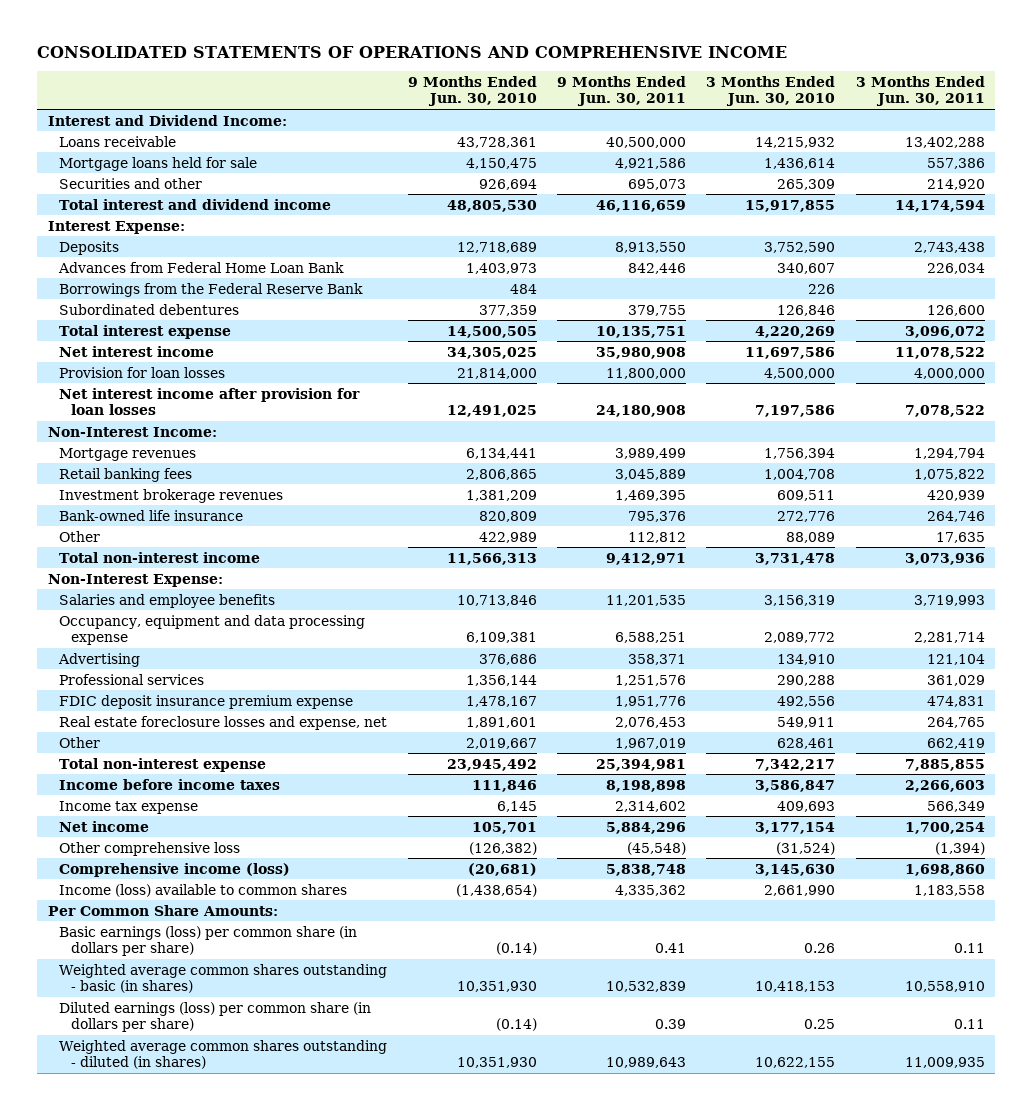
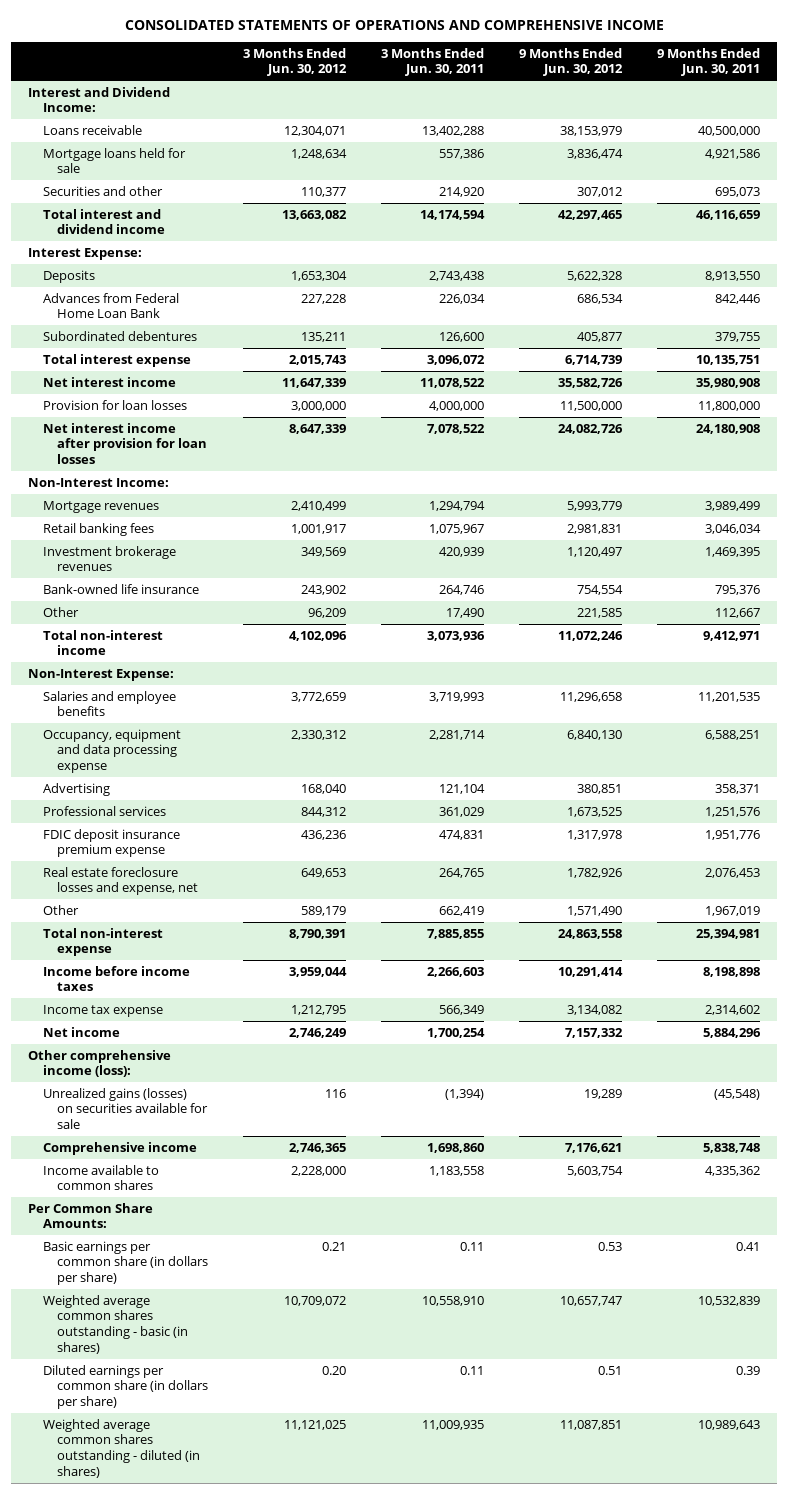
- | 9 Months Ended Jun. 30, 2010 | 9 Months Ended Jun. 30, 2011 | 3 Months Ended Jun. 30, 2010 | 3 Months Ended Jun. 30, 2011
+ | 3 Months Ended Jun. 30, 2012 | 3 Months Ended Jun. 30, 2011 | 9 Months Ended Jun. 30, 2012 | 9 Months Ended Jun. 30, 2011
- Borrowings from the Federal Reserve Bank | 484 | | 226 |
- Retail banking fees | 2,806,865 | 3,045,889 | 1,004,708 | 1,075,822
+ Retail banking fees | 1,001,917 | 1,075,967 | 2,981,831 | 3,046,034
- Other | 422,989 | 112,812 | 88,089 | 17,635
+ Other | 96,209 | 17,490 | 221,585 | 112,667
- Other comprehensive loss | (126,382) | (45,548) | (31,524) | (1,394)
- Comprehensive income (loss) | (20,681) | 5,838,748 | 3,145,630 | 1,698,860
- Income (loss) available to common shares | (1,438,654) | 4,335,362 | 2,661,990 | 1,183,558
+ Other comprehensive income (loss):
+ Unrealized gains (losses) on securities available for sale | 116 | (1,394) | 19,289 | (45,548)
+ Comprehensive income | 2,746,365 | 1,698,860 | 7,176,621 | 5,838,748
+ Income available to common shares | 2,228,000 | 1,183,558 | 5,603,754 | 4,335,362
- Basic earnings (loss) per common share (in dollars per share) | (0.14) | 0.41 | 0.26 | 0.11
+ Basic earnings per common share (in dollars per share) | 0.21 | 0.11 | 0.53 | 0.41
- Diluted earnings (loss) per common share (in dollars per share) | (0.14) | 0.39 | 0.25 | 0.11
+ Diluted earnings per common share (in dollars per share) | 0.20 | 0.11 | 0.51 | 0.39

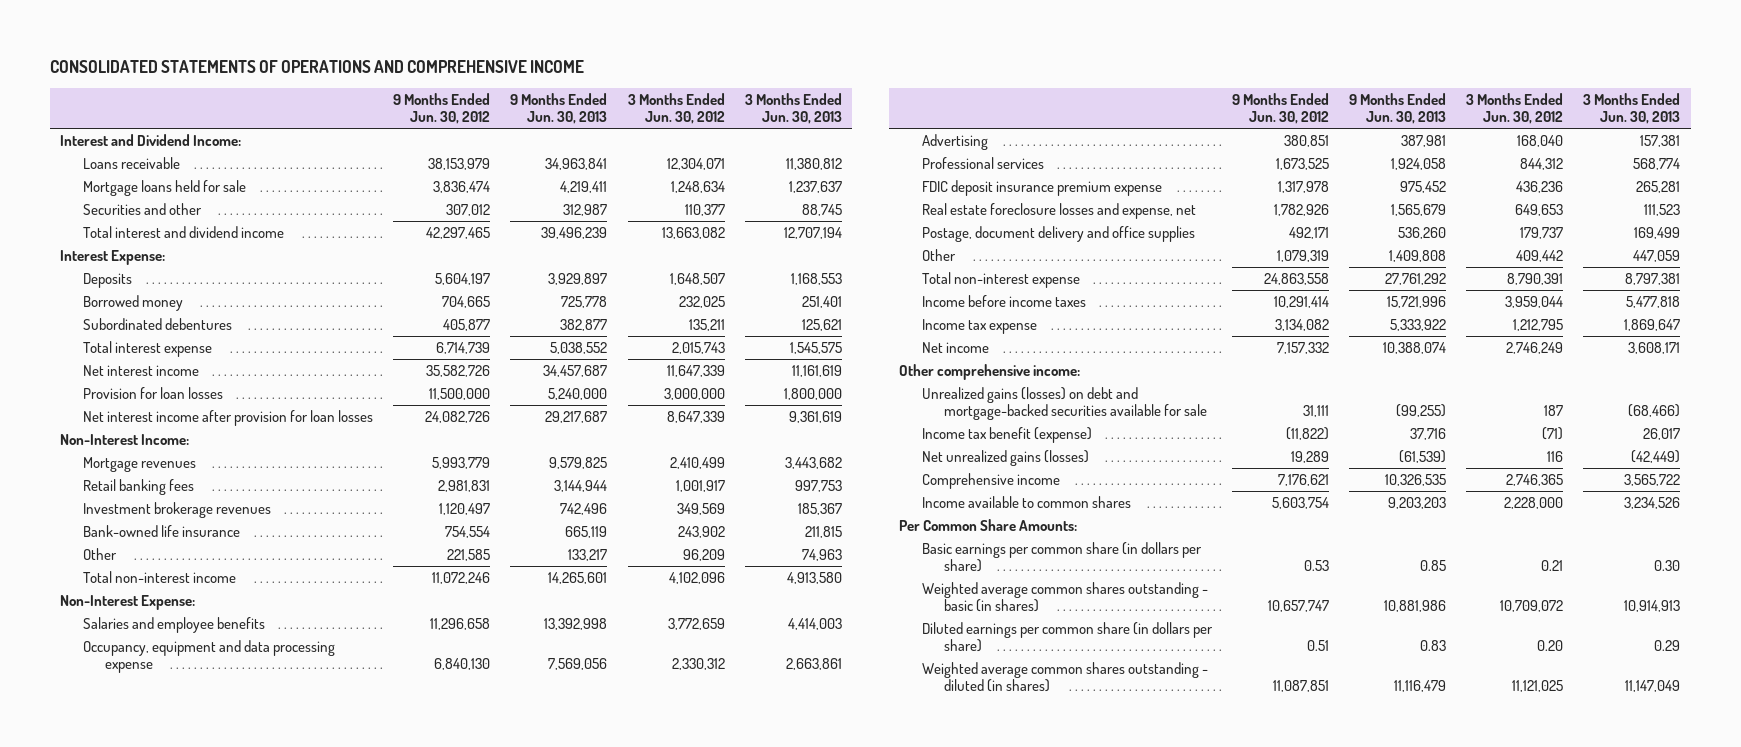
- | 3 Months Ended Jun. 30, 2012 | 3 Months Ended Jun. 30, 2011 | 9 Months Ended Jun. 30, 2012 | 9 Months Ended Jun. 30, 2011
+ | 9 Months Ended Jun. 30, 2012 | 9 Months Ended Jun. 30, 2013 | 3 Months Ended Jun. 30, 2012 | 3 Months Ended Jun. 30, 2013
- Deposits | 1,653,304 | 2,743,438 | 5,622,328 | 8,913,550
- Advances from Federal Home Loan Bank | 227,228 | 226,034 | 686,534 | 842,446
+ Deposits | 5,604,197 | 3,929,897 | 1,648,507 | 1,168,553
+ Borrowed money | 704,665 | 725,778 | 232,025 | 251,401
- Other | 589,179 | 662,419 | 1,571,490 | 1,967,019
+ Postage, document delivery and office supplies | 492,171 | 536,260 | 179,737 | 169,499
+ Other | 1,079,319 | 1,409,808 | 409,442 | 447,059
- Other comprehensive income (loss):
- Unrealized gains (losses) on securities available for sale | 116 | (1,394) | 19,289 | (45,548)
+ Other comprehensive income:
+ Unrealized gains (losses) on debt and mortgage-backed securities available for sale | 31,111 | (99,255) | 187 | (68,466)
+ Income tax benefit (expense) | (11,822) | 37,716 | (71) | 26,017
+ Net unrealized gains (losses) | 19,289 | (61,539) | 116 | (42,449)

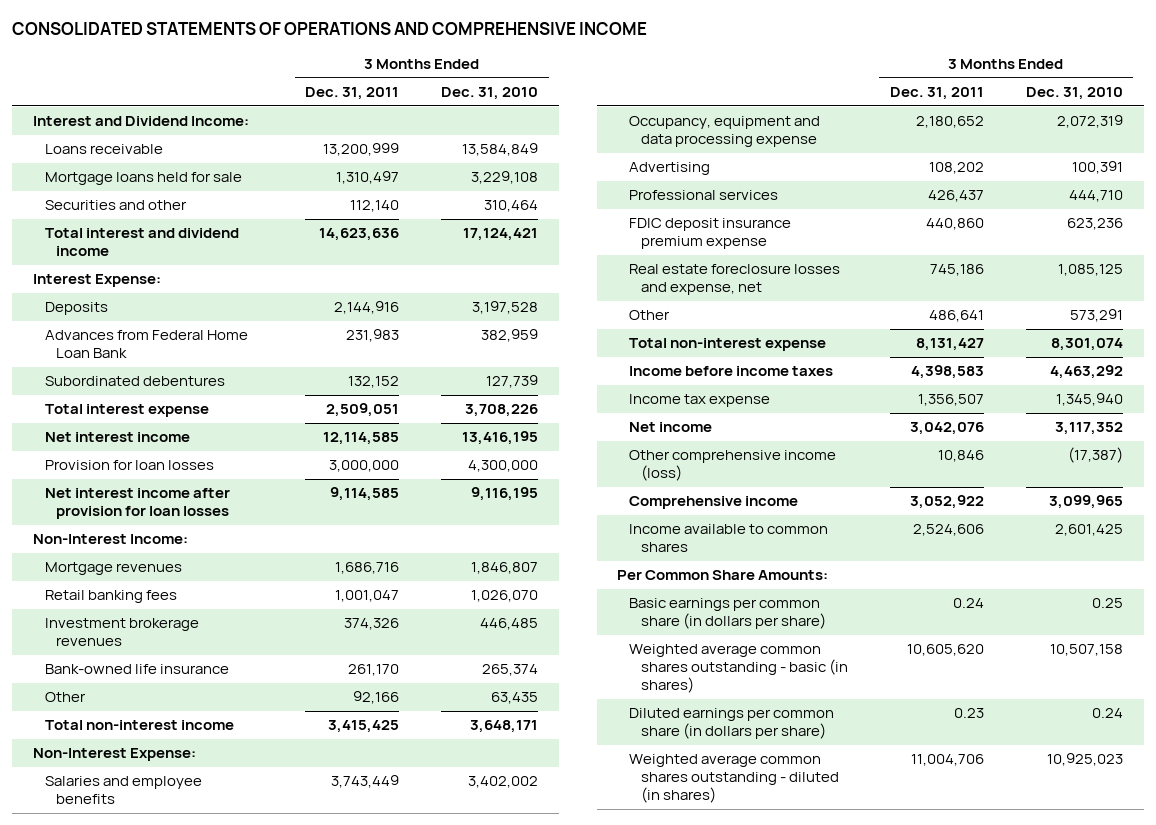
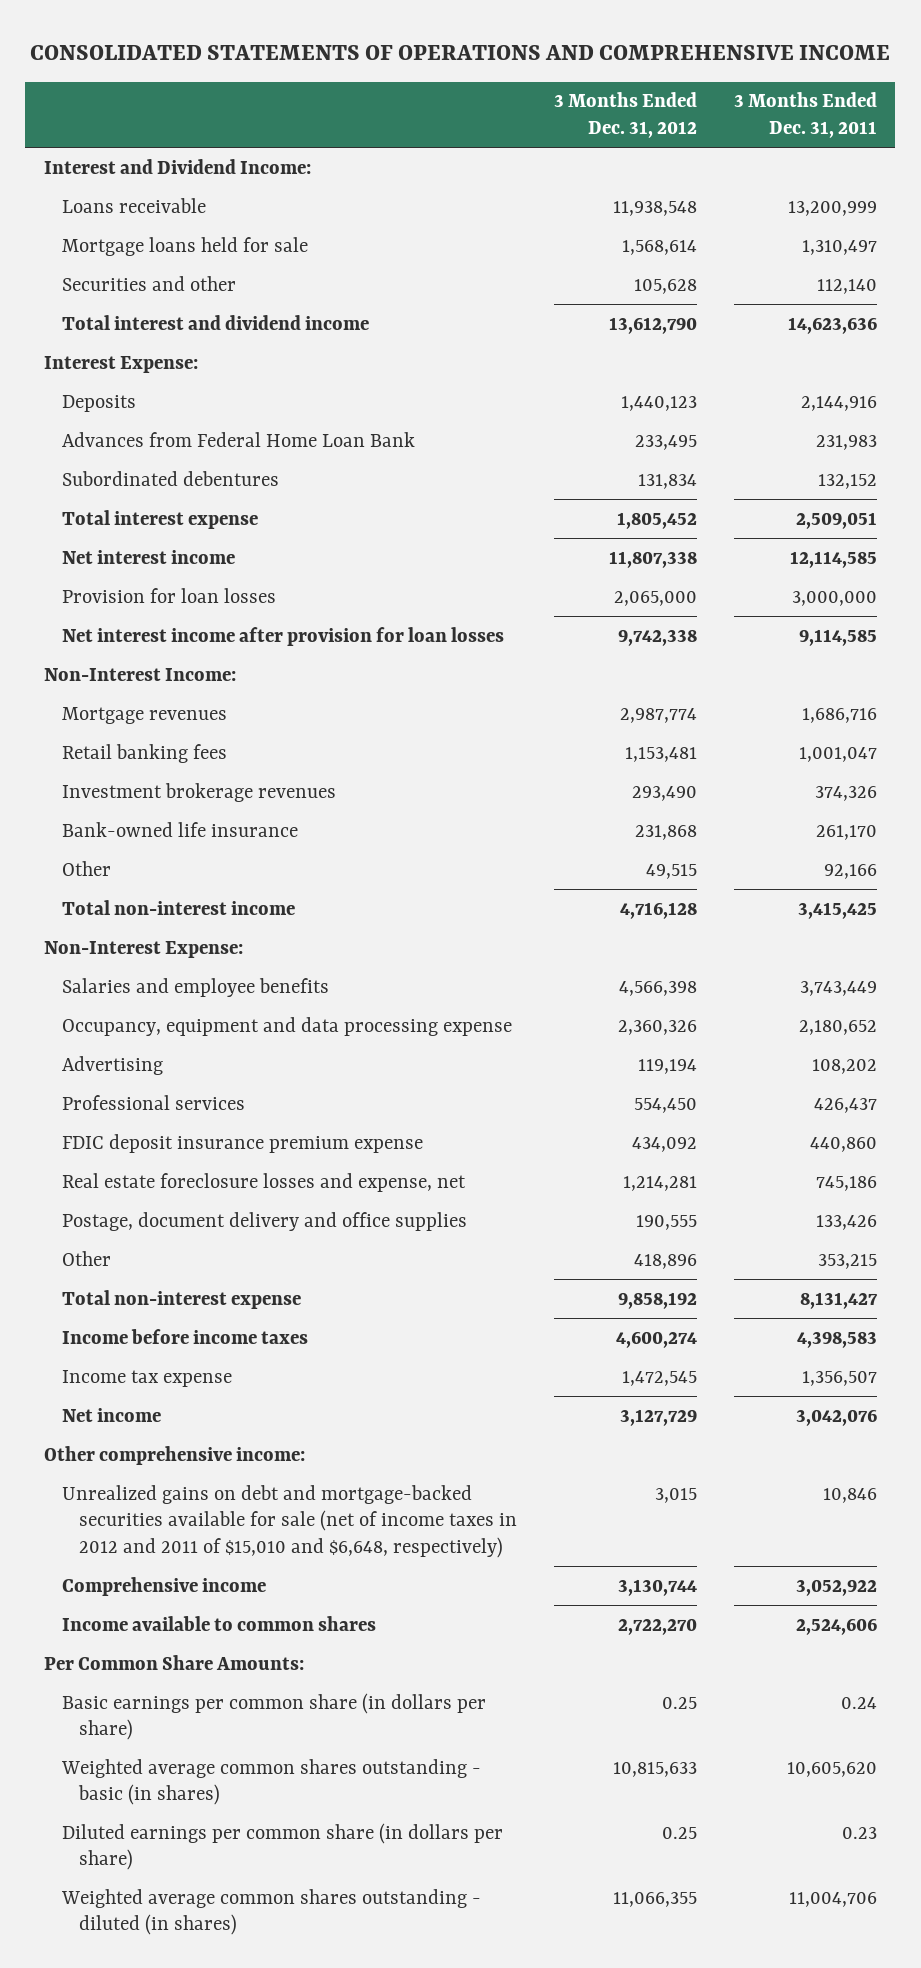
- | 3 Months Ended Dec. 31, 2011 | 3 Months Ended Dec. 31, 2010
+ | 3 Months Ended Dec. 31, 2012 | 3 Months Ended Dec. 31, 2011
- Other | 486,641 | 573,291
+ Postage, document delivery and office supplies | 190,555 | 133,426
+ Other | 418,896 | 353,215
- Other comprehensive income (loss) | 10,846 | (17,387)
+ Other comprehensive income:
+ Unrealized gains on debt and mortgage-backed securities available for sale (net of income taxes in 2012 and 2011 of $15,010 and $6,648, respectively) | 3,015 | 10,846

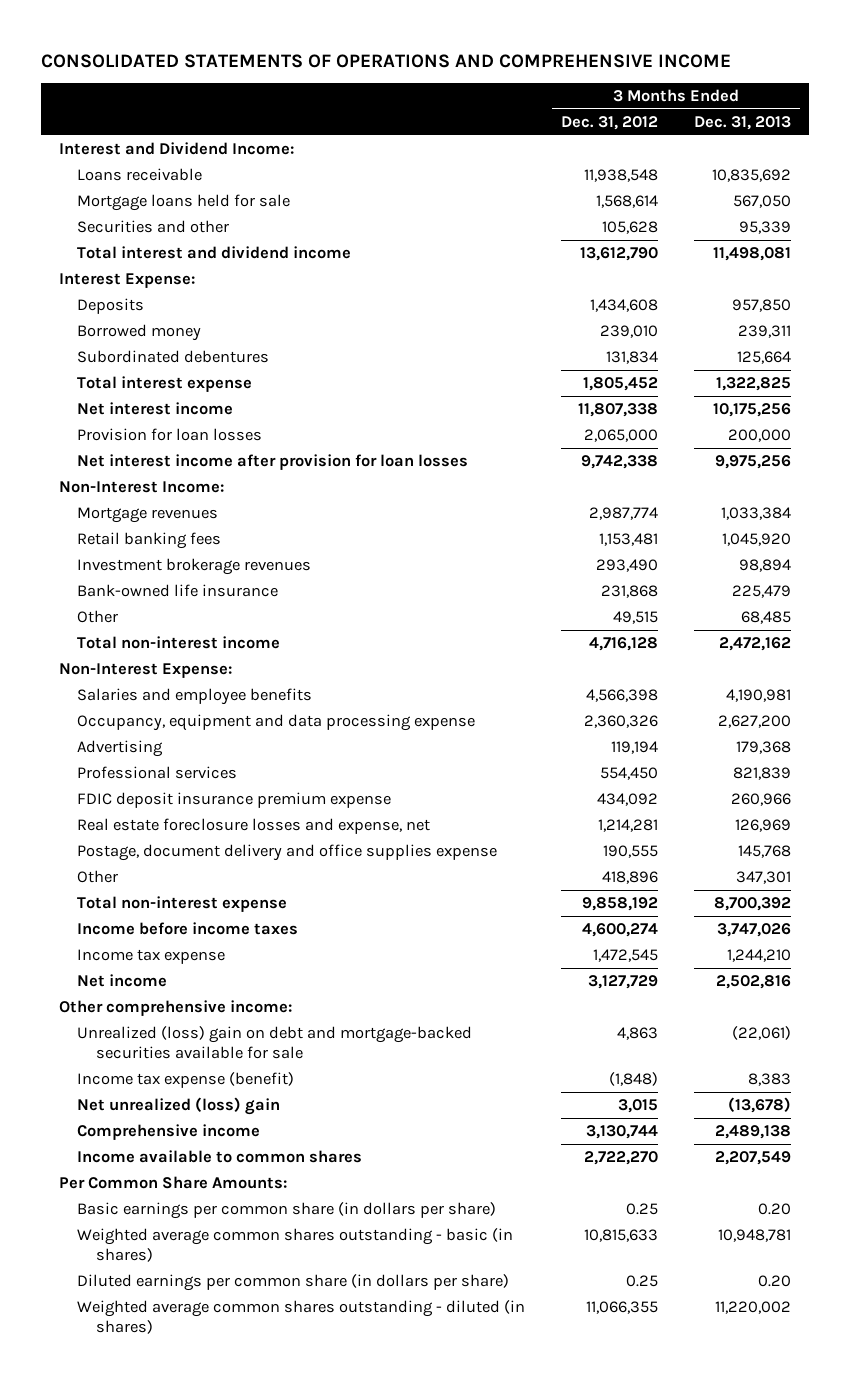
- | 3 Months Ended Dec. 31, 2012 | 3 Months Ended Dec. 31, 2011
+ | 3 Months Ended Dec. 31, 2012 | 3 Months Ended Dec. 31, 2013
- Deposits | 1,440,123 | 2,144,916
- Advances from Federal Home Loan Bank | 233,495 | 231,983
+ Deposits | 1,434,608 | 957,850
+ Borrowed money | 239,010 | 239,311
- Postage, document delivery and office supplies | 190,555 | 133,426
+ Postage, document delivery and office supplies expense | 190,555 | 145,768
- Unrealized gains on debt and mortgage-backed securities available for sale (net of income taxes in 2012 and 2011 of $15,010 and $6,648, respectively) | 3,015 | 10,846
+ Unrealized (loss) gain on debt and mortgage-backed securities available for sale | 4,863 | (22,061)
+ Income tax expense (benefit) | (1,848) | 8,383
+ Net unrealized (loss) gain | 3,015 | (13,678)

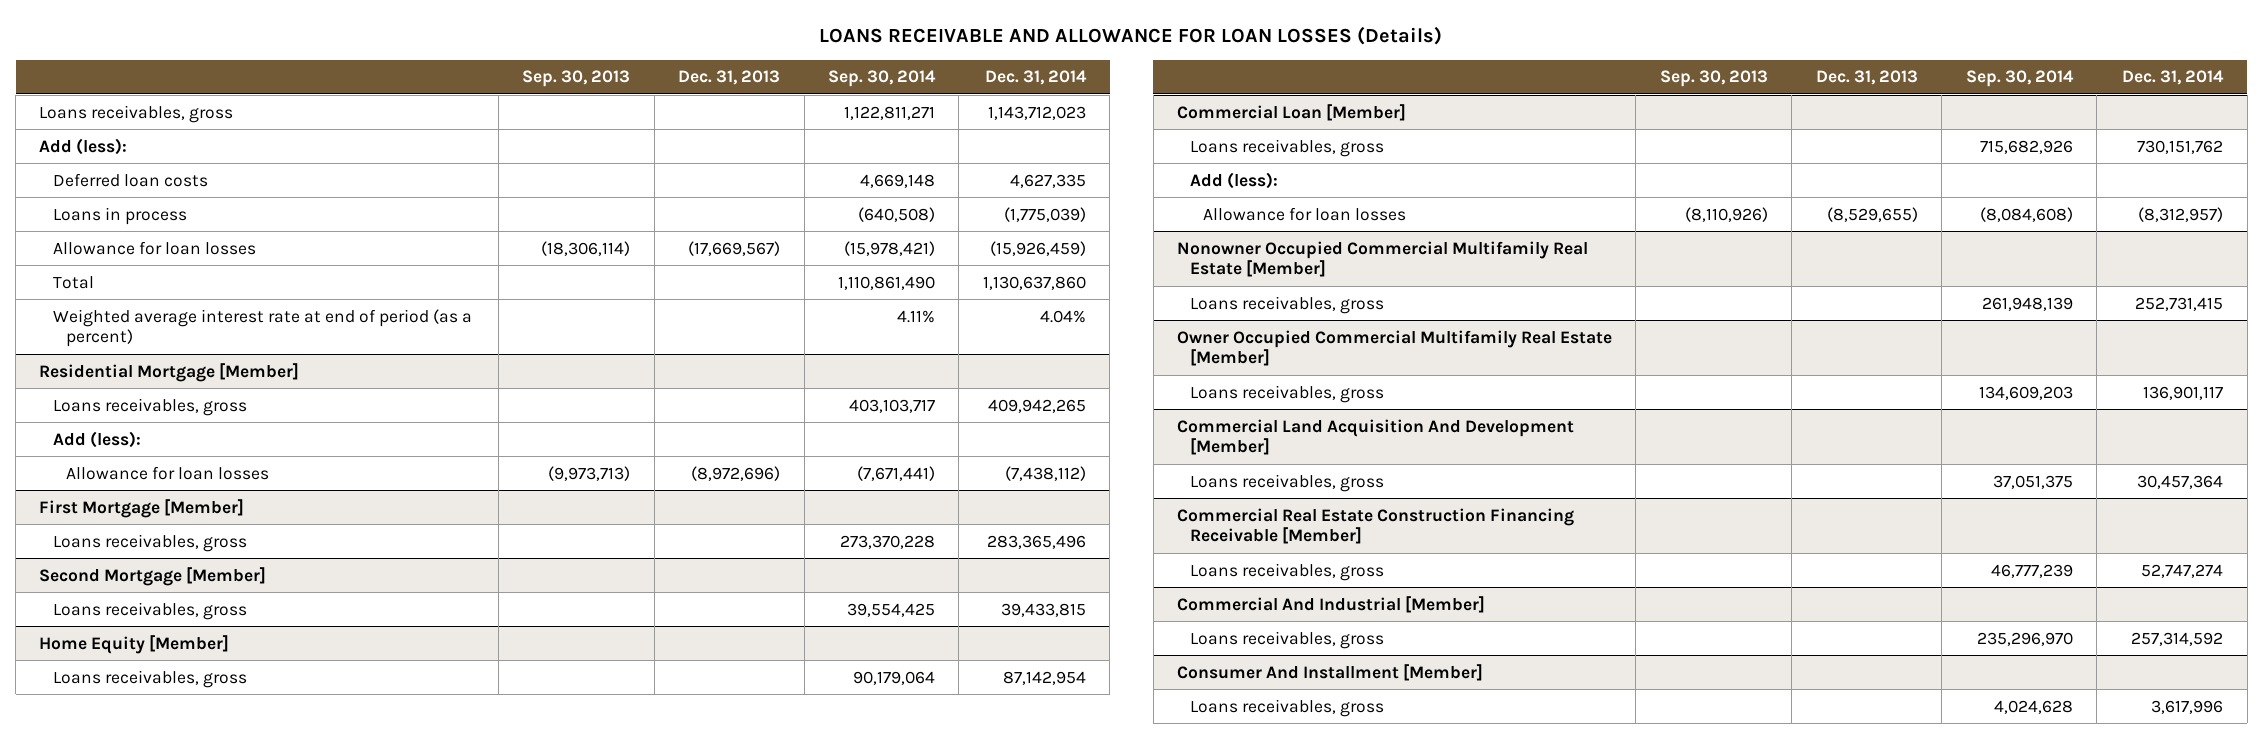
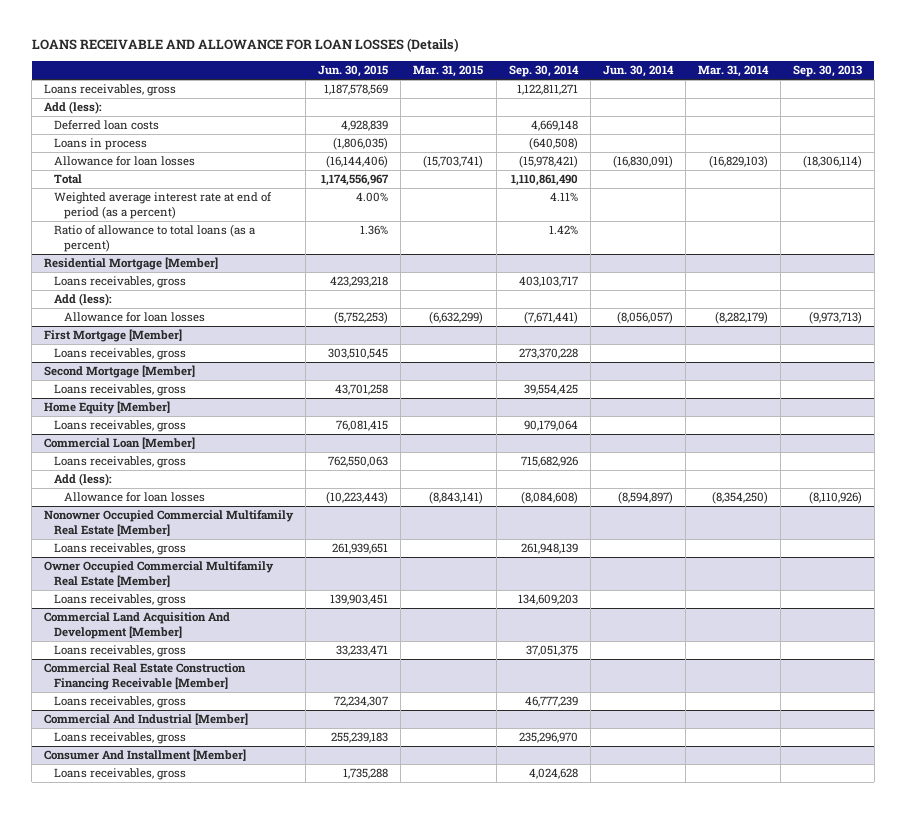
- | Sep. 30, 2013 | Dec. 31, 2013 | Sep. 30, 2014 | Dec. 31, 2014
+ | Jun. 30, 2015 | Mar. 31, 2015 | Sep. 30, 2014 | Jun. 30, 2014 | Mar. 31, 2014 | Sep. 30, 2013
+ Ratio of allowance to total loans (as a percent) | 1.36% | | 1.42% | | |

